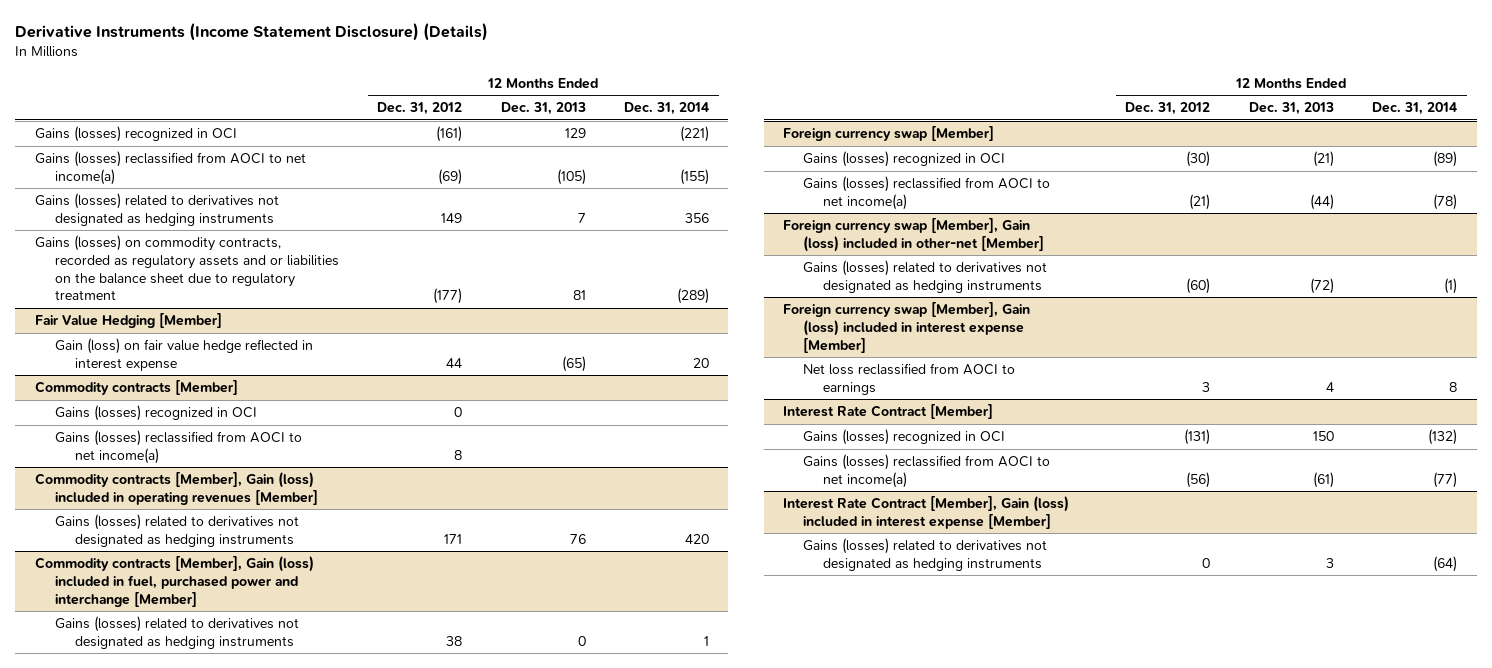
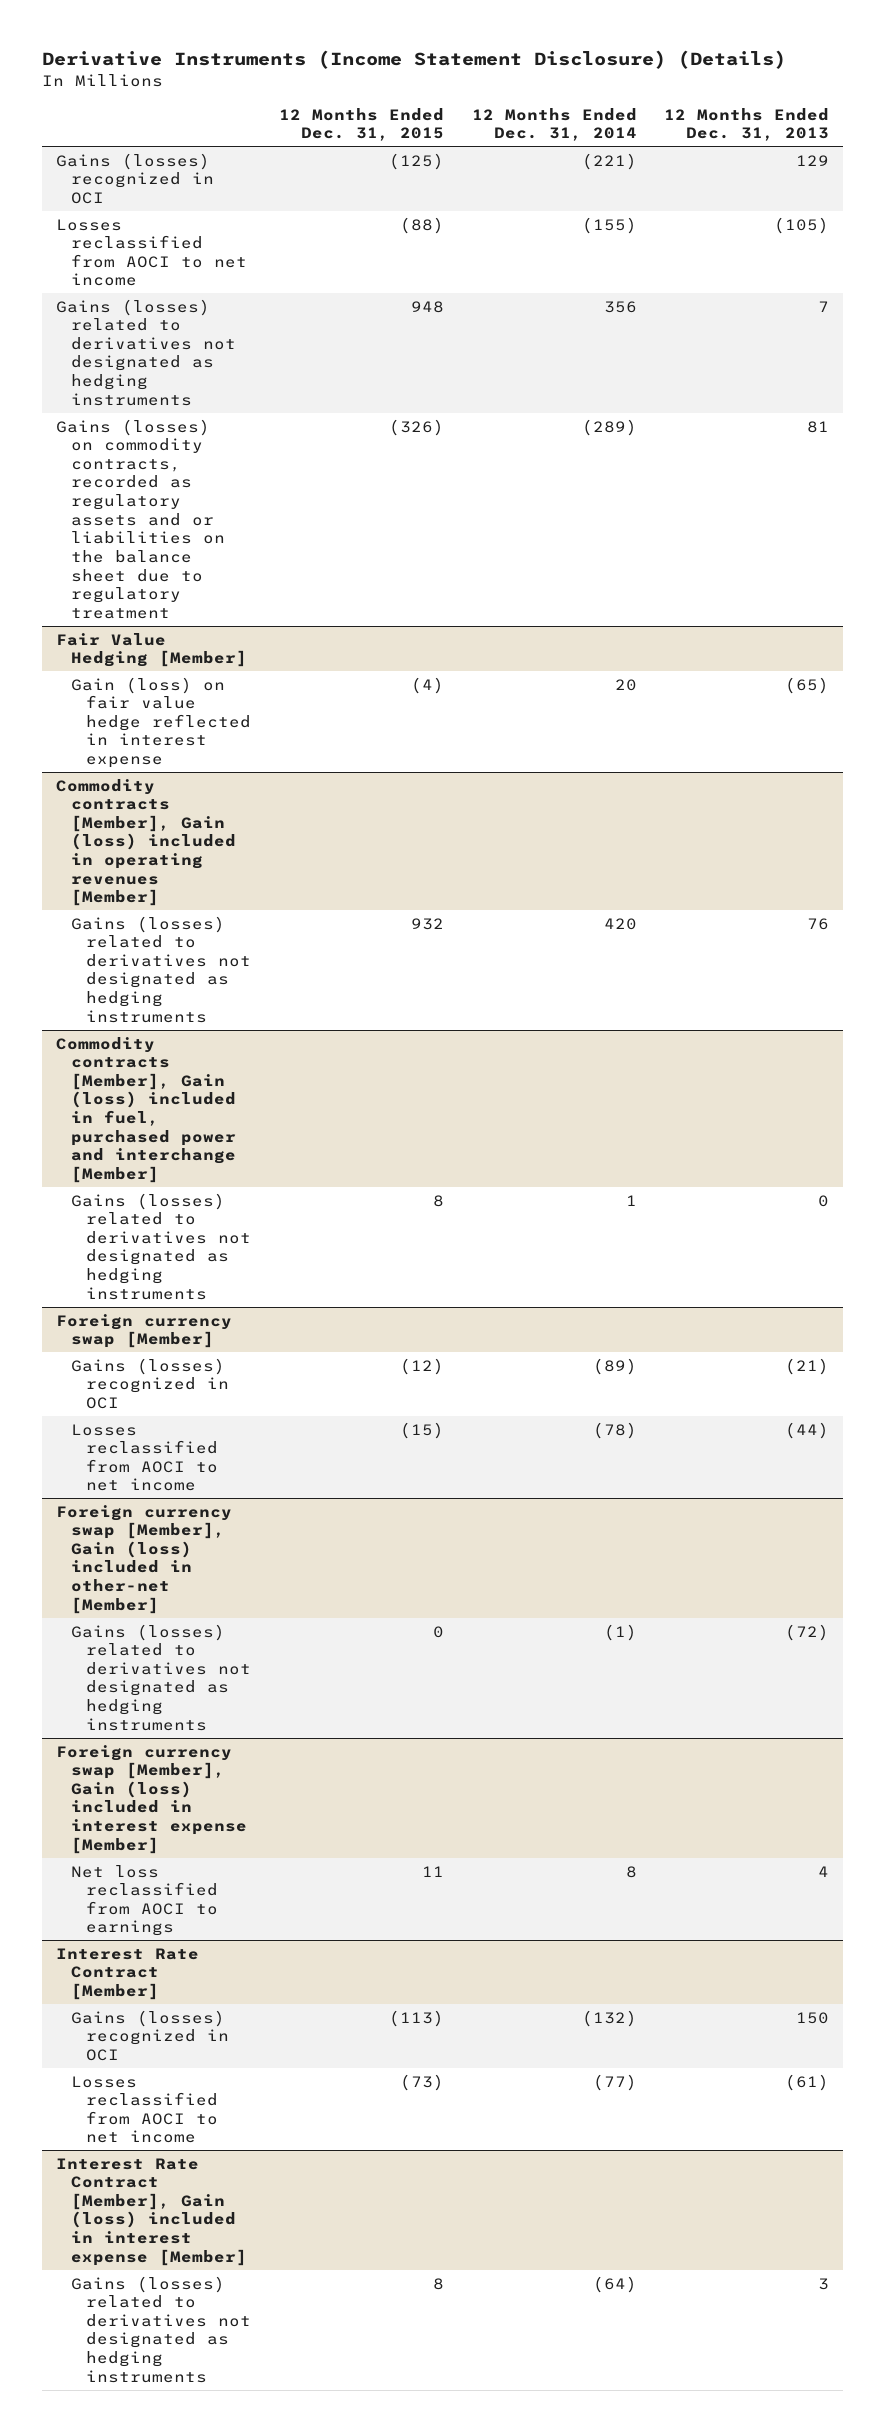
- | 12 Months Ended Dec. 31, 2012 | 12 Months Ended Dec. 31, 2013 | 12 Months Ended Dec. 31, 2014
+ | 12 Months Ended Dec. 31, 2015 | 12 Months Ended Dec. 31, 2014 | 12 Months Ended Dec. 31, 2013
- Gains (losses) reclassified from AOCI to net income(a) | (69) | (105) | (155)
+ Losses reclassified from AOCI to net income | (88) | (155) | (105)
- Commodity contracts [Member]
- Gains (losses) recognized in OCI | 0 | |
- Gains (losses) reclassified from AOCI to net income(a) | 8 | |
@ Foreign currency swap [Member]
- Gains (losses) reclassified from AOCI to net income(a) | (21) | (44) | (78)
+ Losses reclassified from AOCI to net income | (15) | (78) | (44)
@ Interest Rate Contract [Member]
- Gains (losses) reclassified from AOCI to net income(a) | (56) | (61) | (77)
+ Losses reclassified from AOCI to net income | (73) | (77) | (61)

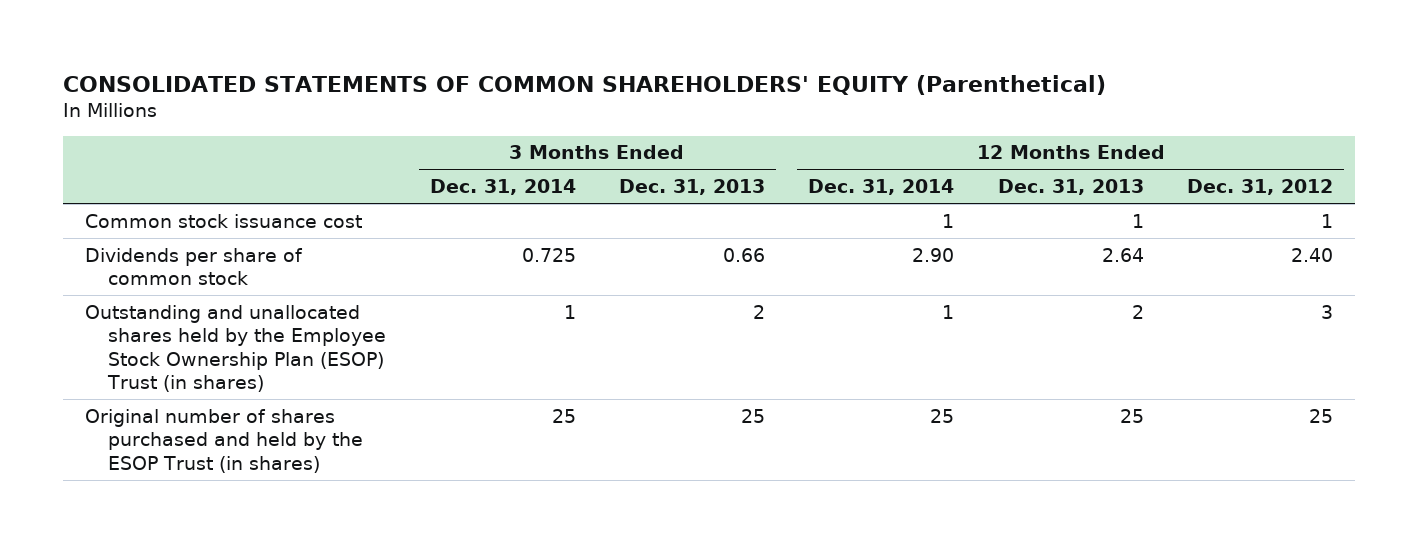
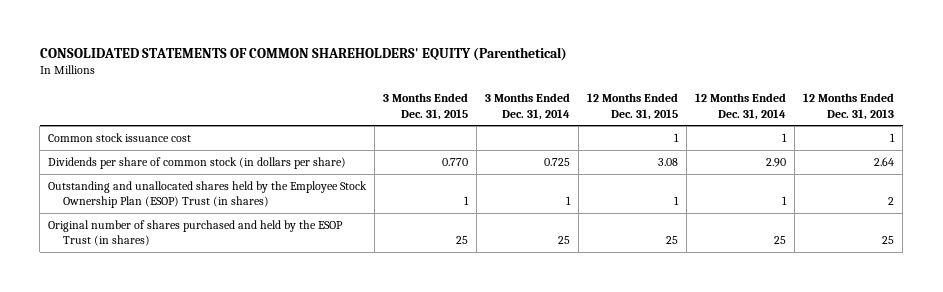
- | 3 Months Ended Dec. 31, 2014 | 3 Months Ended Dec. 31, 2013 | 12 Months Ended Dec. 31, 2014 | 12 Months Ended Dec. 31, 2013 | 12 Months Ended Dec. 31, 2012
+ | 3 Months Ended Dec. 31, 2015 | 3 Months Ended Dec. 31, 2014 | 12 Months Ended Dec. 31, 2015 | 12 Months Ended Dec. 31, 2014 | 12 Months Ended Dec. 31, 2013
- Dividends per share of common stock | 0.725 | 0.66 | 2.90 | 2.64 | 2.40
+ Dividends per share of common stock (in dollars per share) | 0.770 | 0.725 | 3.08 | 2.90 | 2.64

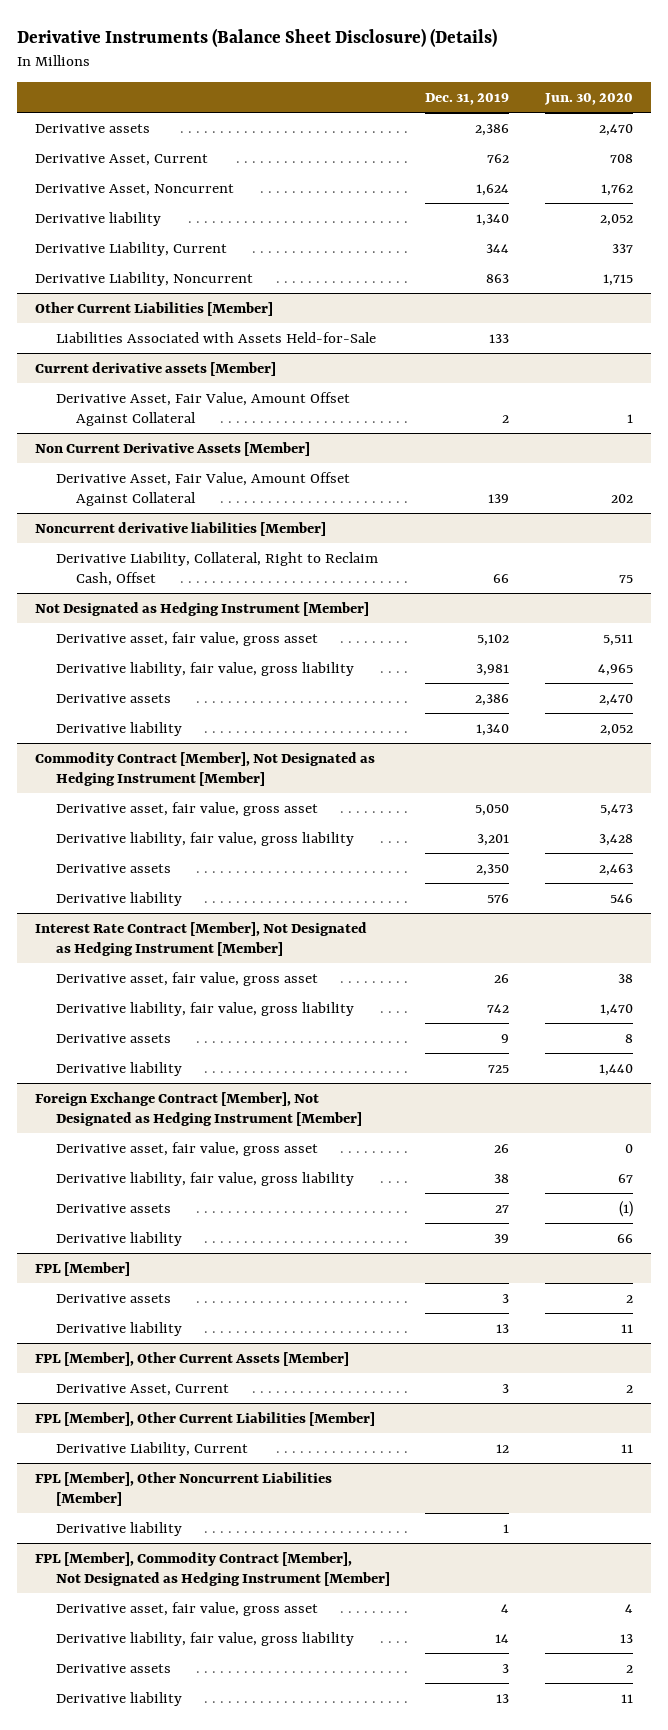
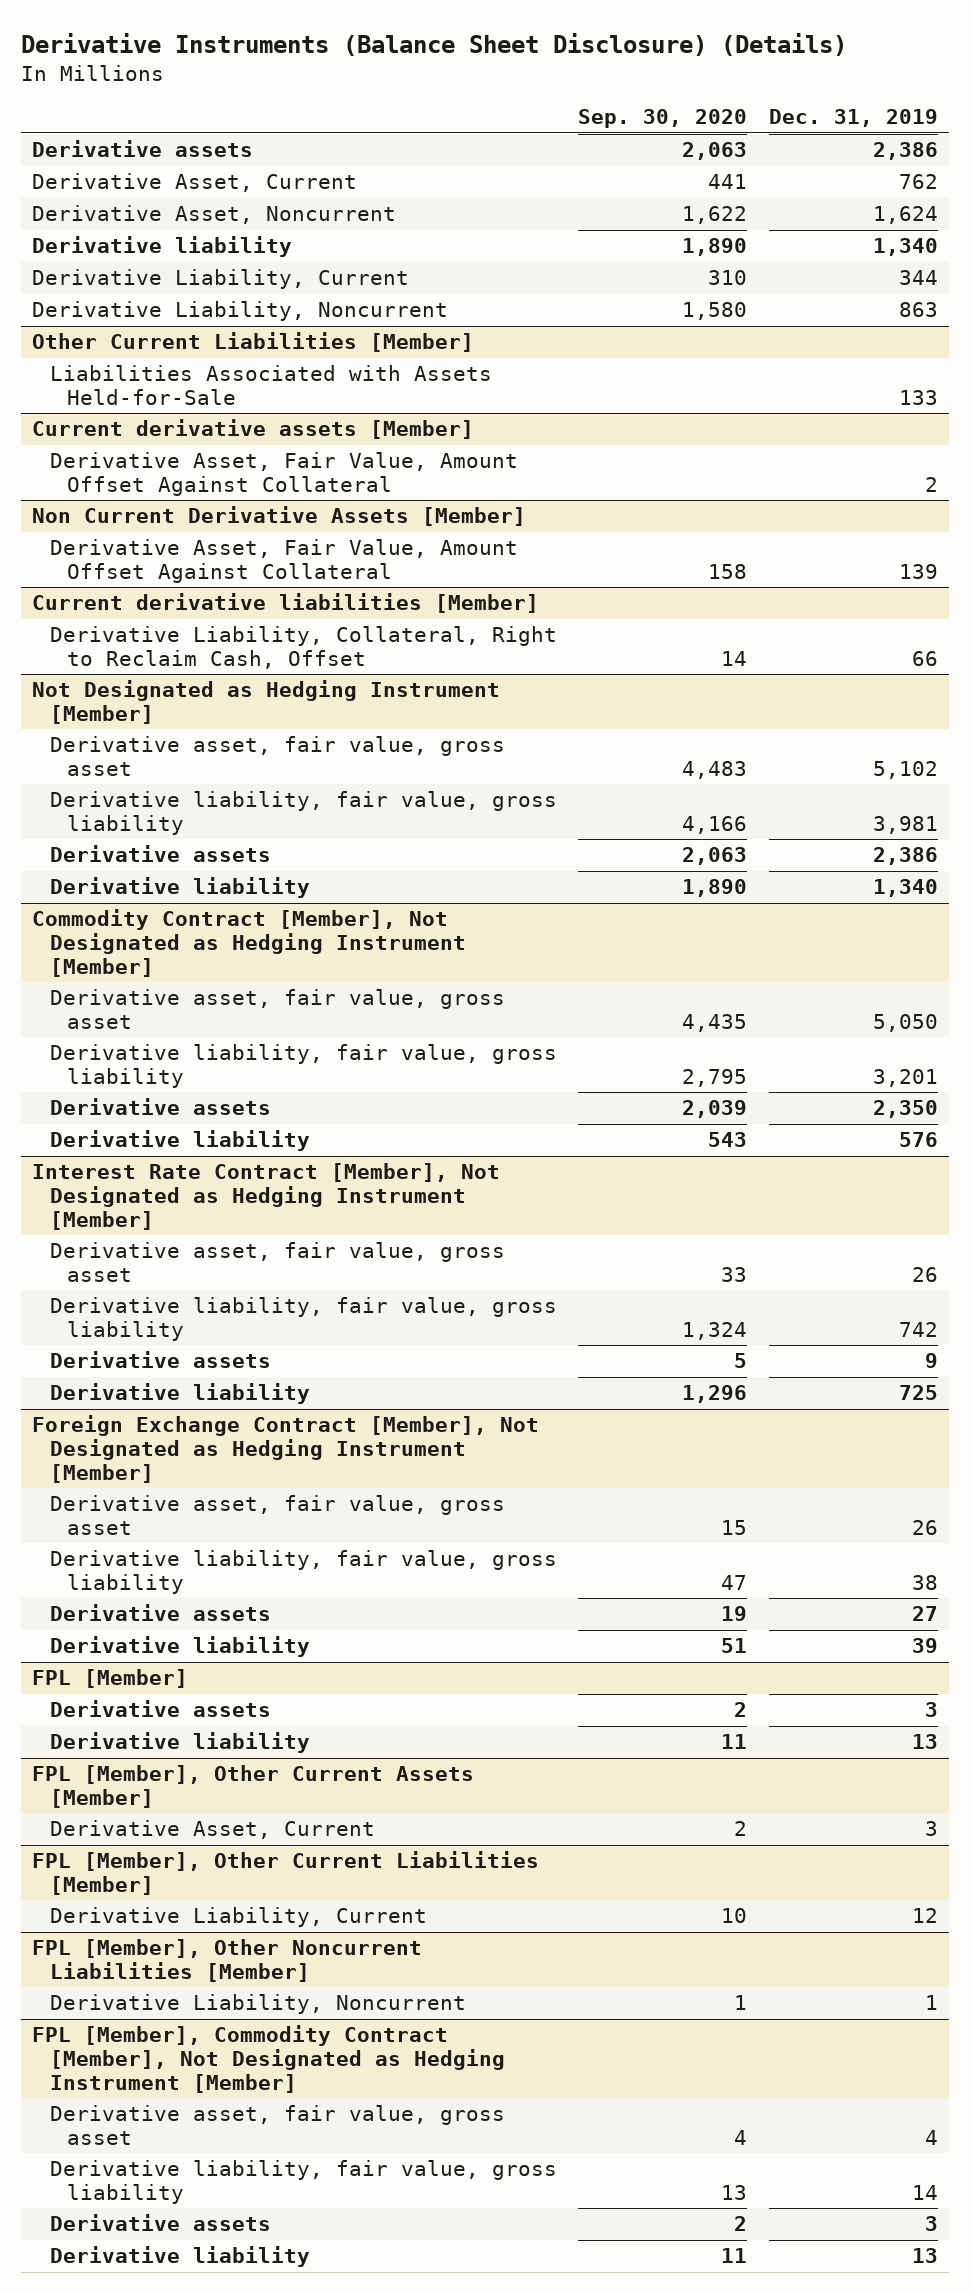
- | Dec. 31, 2019 | Jun. 30, 2020
+ | Sep. 30, 2020 | Dec. 31, 2019
- Noncurrent derivative liabilities [Member]
+ Current derivative liabilities [Member]
@ FPL [Member], Other Noncurrent Liabilities [Member]
- Derivative liability | 1 |
+ Derivative Liability, Noncurrent | 1 | 1

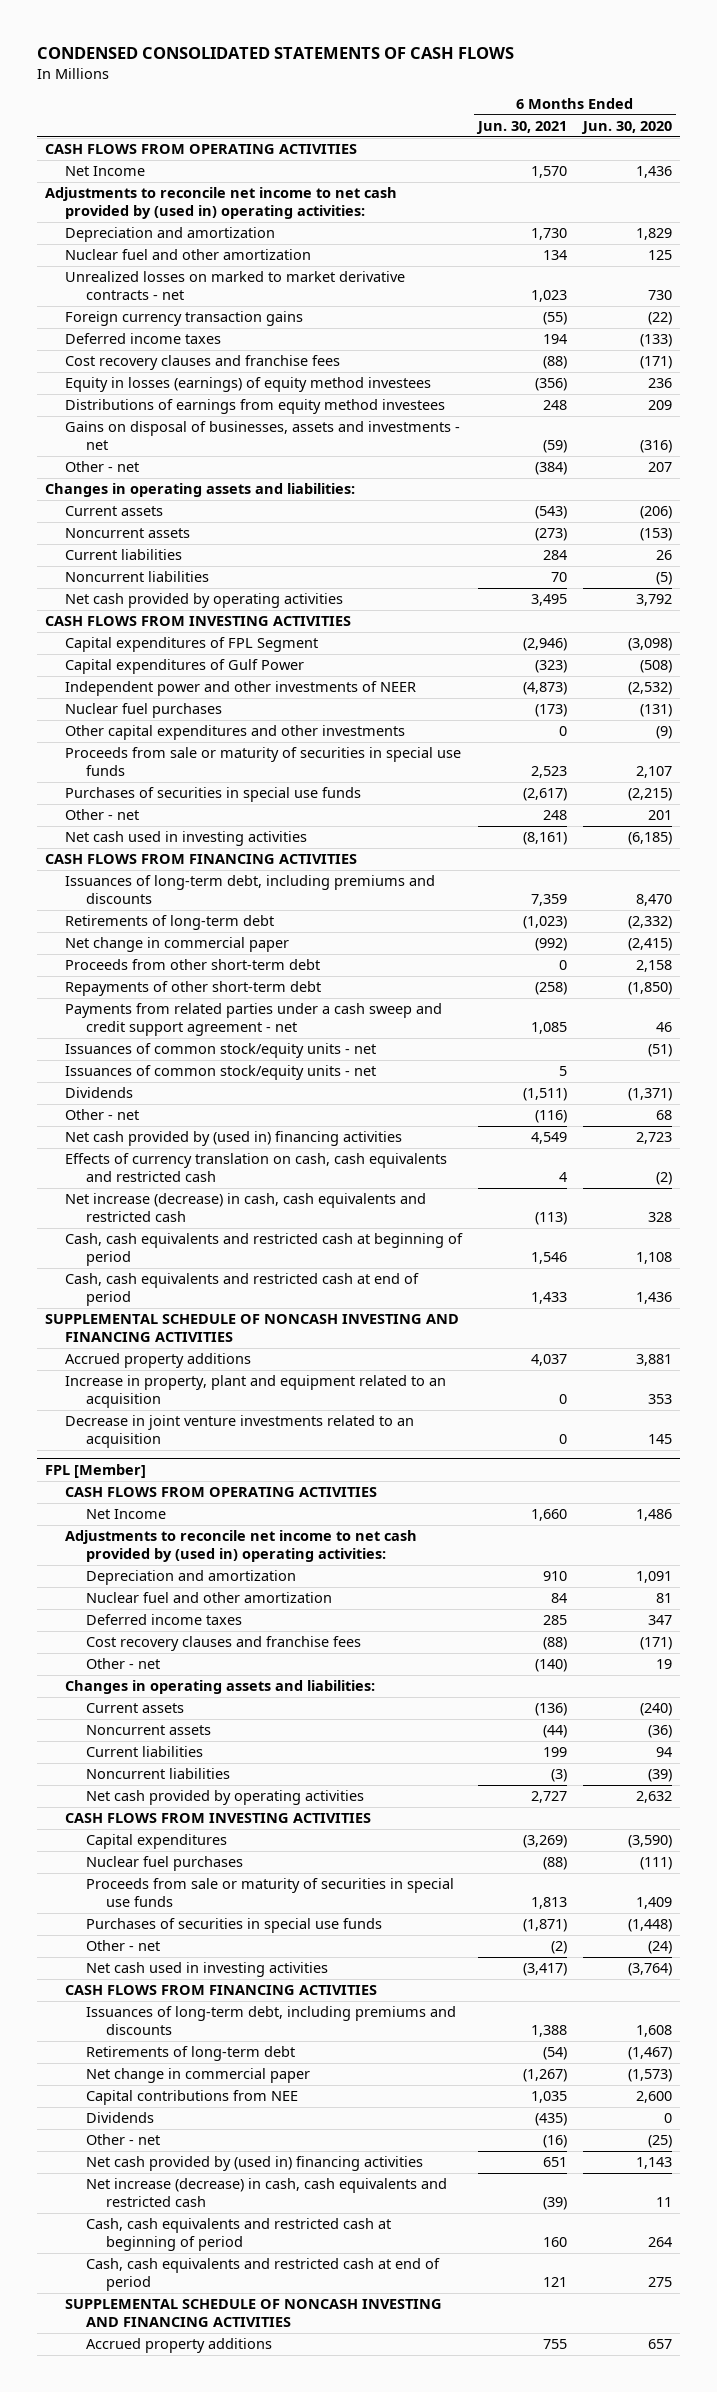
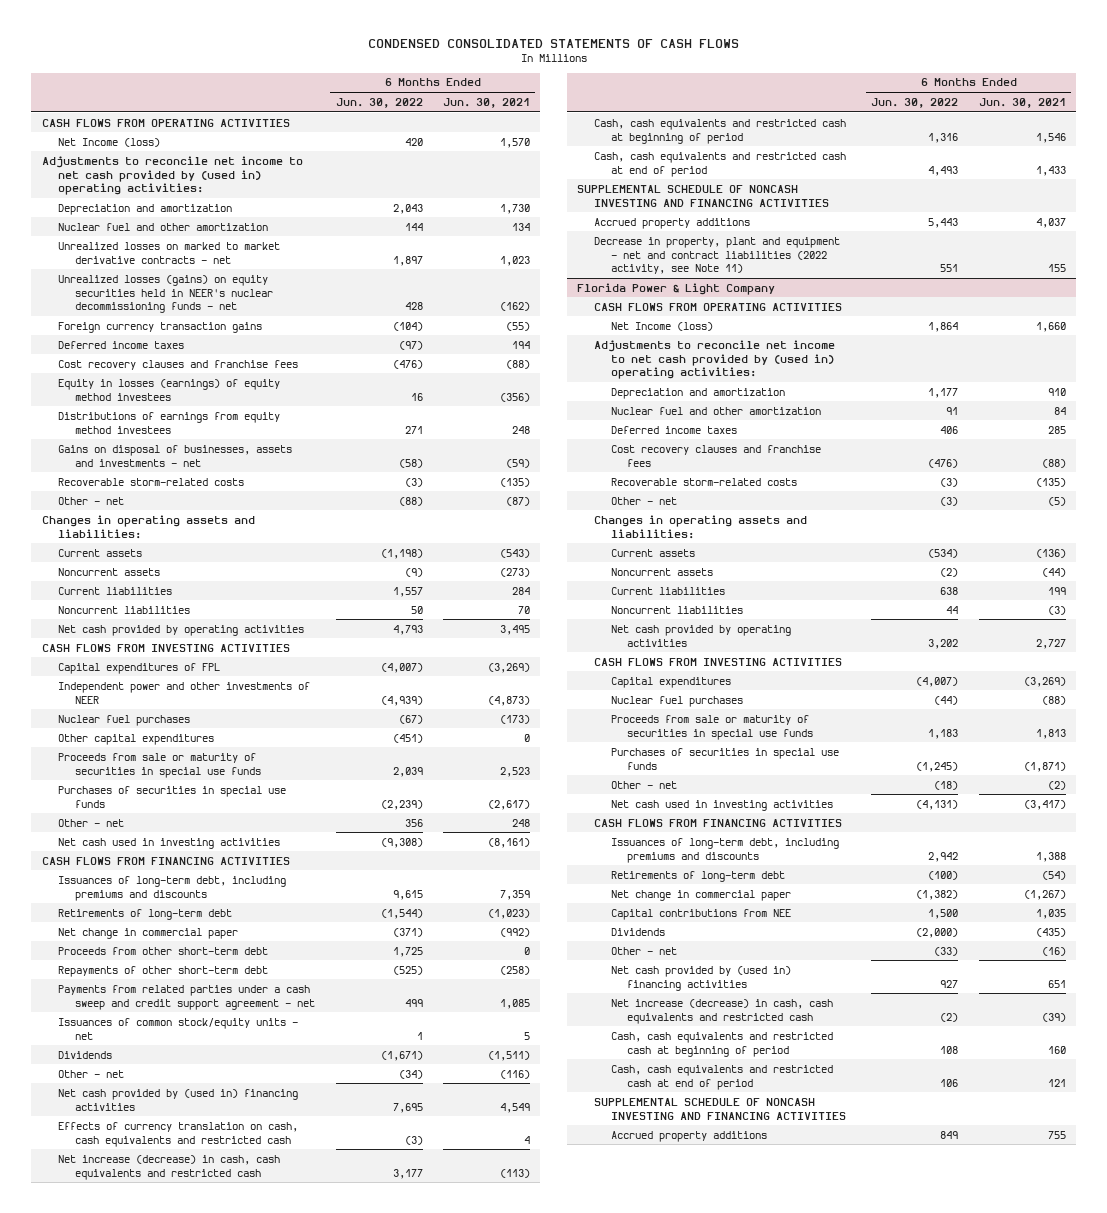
- | 6 Months Ended Jun. 30, 2021 | 6 Months Ended Jun. 30, 2020
+ | 6 Months Ended Jun. 30, 2022 | 6 Months Ended Jun. 30, 2021
- Net Income | 1,570 | 1,436
+ Net Income (loss) | 420 | 1,570
+ Unrealized losses (gains) on equity securities held in NEER's nuclear decommissioning funds - net | 428 | (162)
- Other - net | (384) | 207
+ Recoverable storm-related costs | (3) | (135)
+ Other - net | (88) | (87)
- Capital expenditures of FPL Segment | (2,946) | (3,098)
- Capital expenditures of Gulf Power | (323) | (508)
+ Capital expenditures of FPL | (4,007) | (3,269)
- Other capital expenditures and other investments | 0 | (9)
+ Other capital expenditures | (451) | 0
- Issuances of common stock/equity units - net | | (51)
- Increase in property, plant and equipment related to an acquisition | 0 | 353
- Decrease in joint venture investments related to an acquisition | 0 | 145
- FPL [Member]
+ Decrease in property, plant and equipment - net and contract liabilities (2022 activity, see Note 11) | 551 | 155
+ Florida Power & Light Company
- Net Income | 1,660 | 1,486
+ Net Income (loss) | 1,864 | 1,660
- Other - net | (140) | 19
+ Recoverable storm-related costs | (3) | (135)
+ Other - net | (3) | (5)

